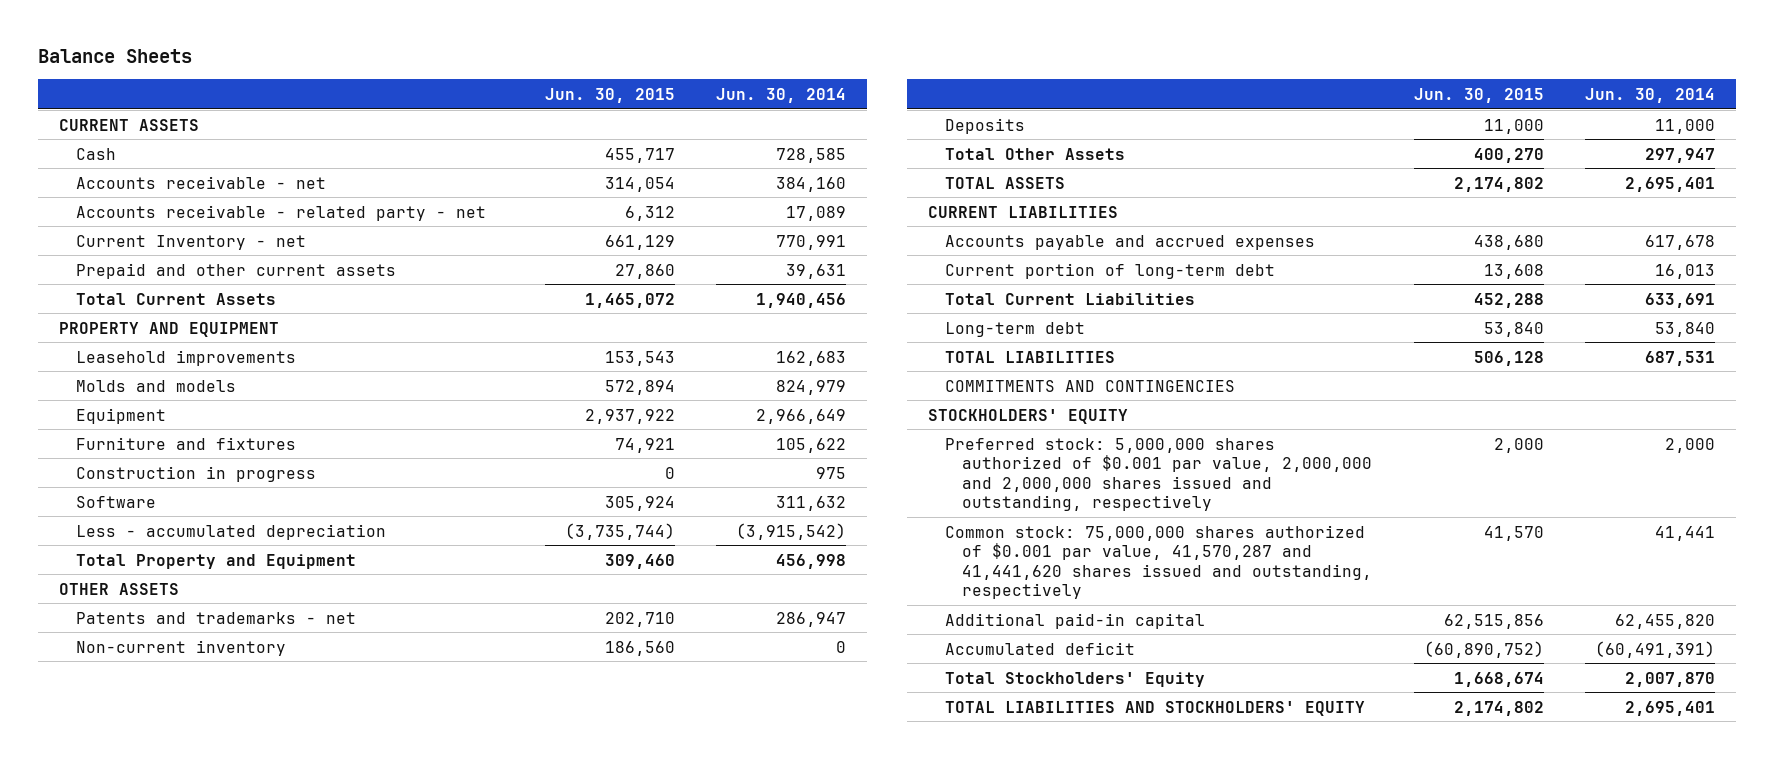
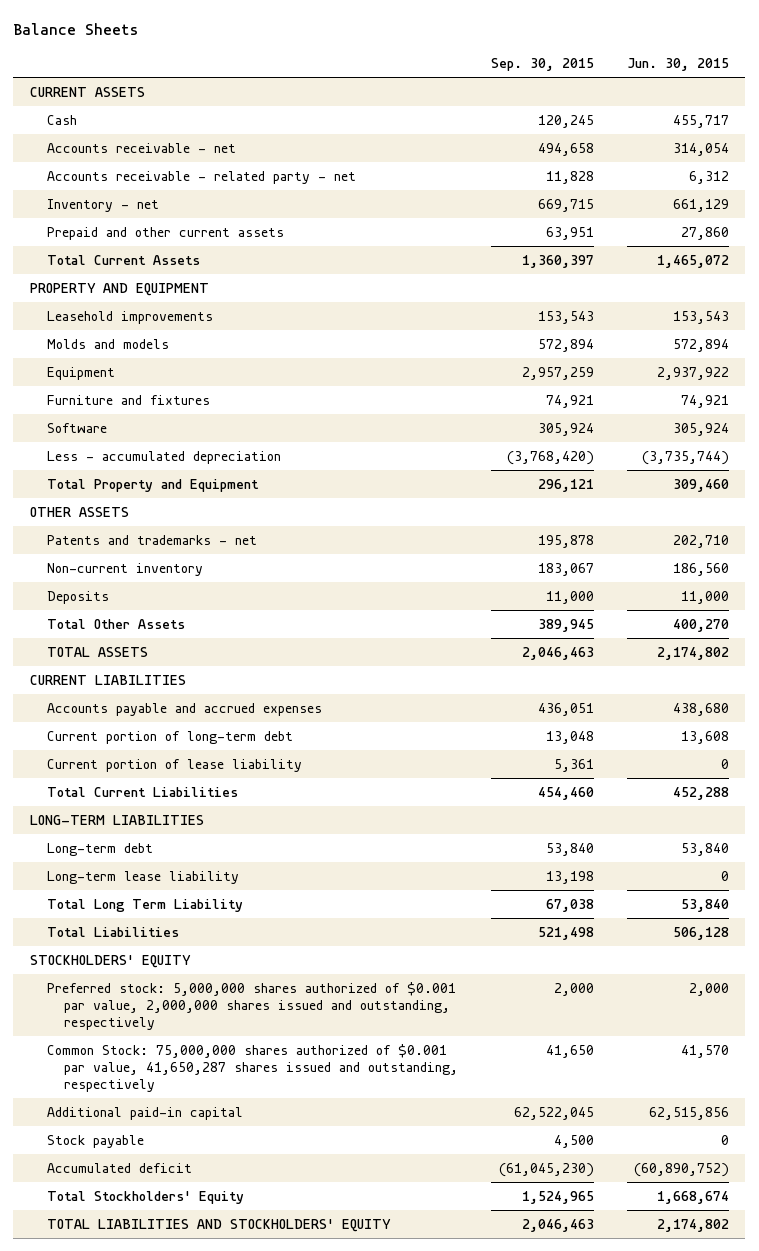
- | Jun. 30, 2015 | Jun. 30, 2014
+ | Sep. 30, 2015 | Jun. 30, 2015
- Current Inventory - net | 661,129 | 770,991
+ Inventory - net | 669,715 | 661,129
- Construction in progress | 0 | 975
+ Current portion of lease liability | 5,361 | 0
+ LONG-TERM LIABILITIES
- TOTAL LIABILITIES | 506,128 | 687,531
- COMMITMENTS AND CONTINGENCIES
+ Long-term lease liability | 13,198 | 0
+ Total Long Term Liability | 67,038 | 53,840
+ Total Liabilities | 521,498 | 506,128
- Preferred stock: 5,000,000 shares authorized of $0.001 par value, 2,000,000 and 2,000,000 shares issued and outstanding, respectively | 2,000 | 2,000
- Common stock: 75,000,000 shares authorized of $0.001 par value, 41,570,287 and 41,441,620 shares issued and outstanding, respectively | 41,570 | 41,441
+ Preferred stock: 5,000,000 shares authorized of $0.001 par value, 2,000,000 shares issued and outstanding, respectively | 2,000 | 2,000
+ Common Stock: 75,000,000 shares authorized of $0.001 par value, 41,650,287 shares issued and outstanding, respectively | 41,650 | 41,570
+ Stock payable | 4,500 | 0

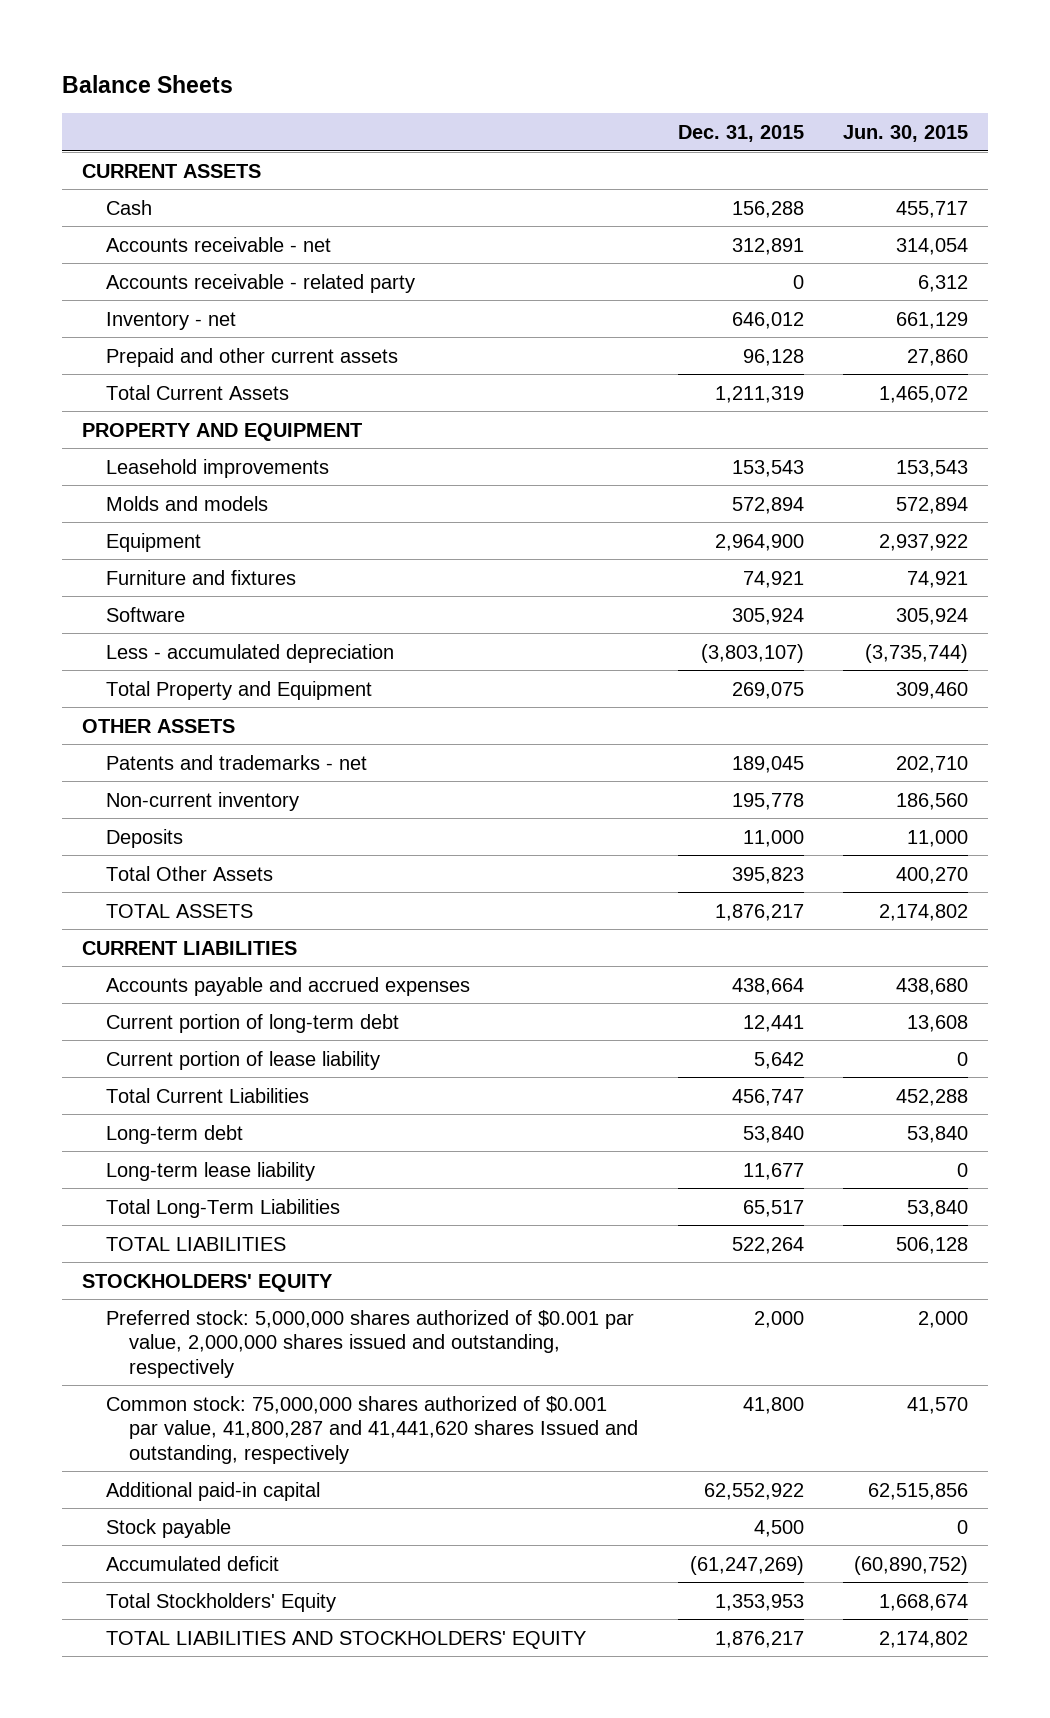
- | Sep. 30, 2015 | Jun. 30, 2015
+ | Dec. 31, 2015 | Jun. 30, 2015
- Accounts receivable - related party - net | 11,828 | 6,312
+ Accounts receivable - related party | 0 | 6,312
- LONG-TERM LIABILITIES
- Total Long Term Liability | 67,038 | 53,840
- Total Liabilities | 521,498 | 506,128
+ Total Long-Term Liabilities | 65,517 | 53,840
+ TOTAL LIABILITIES | 522,264 | 506,128
- Common Stock: 75,000,000 shares authorized of $0.001 par value, 41,650,287 shares issued and outstanding, respectively | 41,650 | 41,570
+ Common stock: 75,000,000 shares authorized of $0.001 par value, 41,800,287 and 41,441,620 shares Issued and outstanding, respectively | 41,800 | 41,570

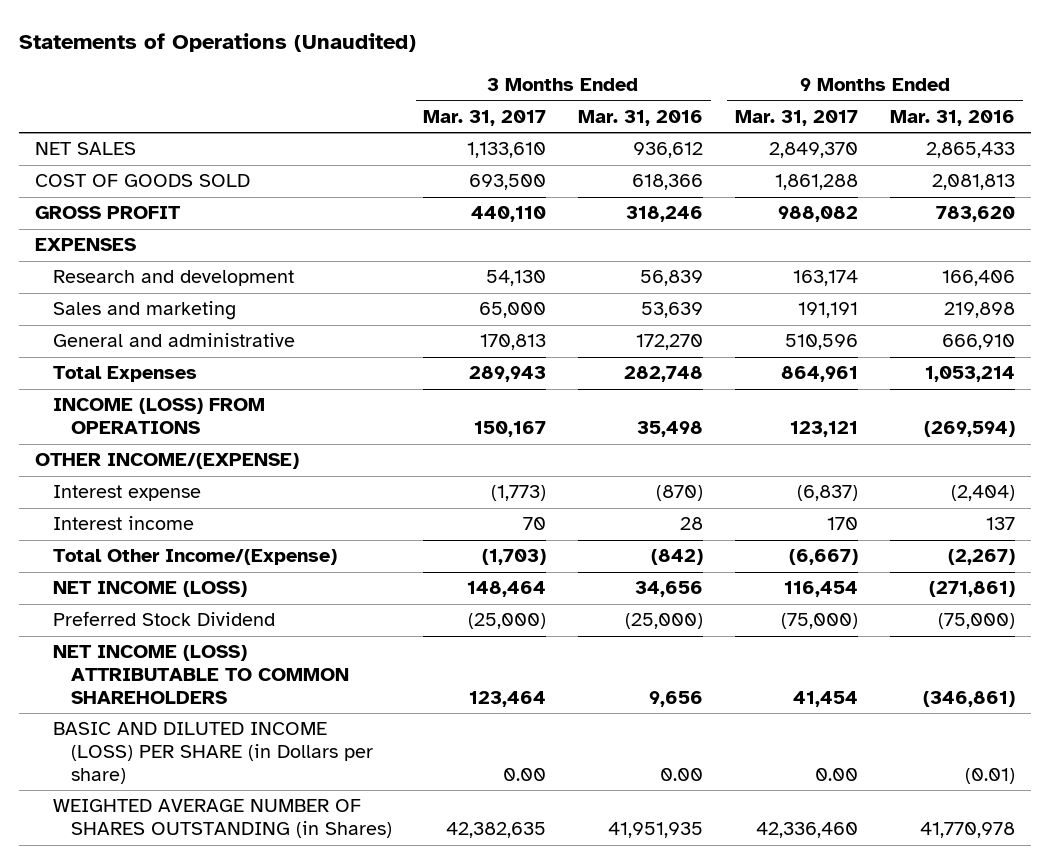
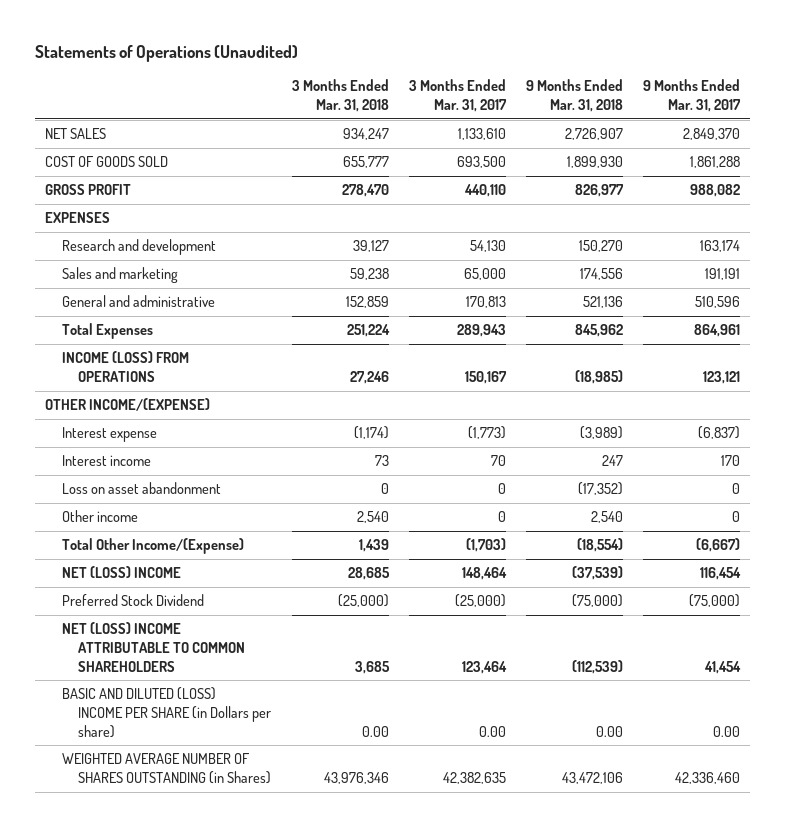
- | 3 Months Ended Mar. 31, 2017 | 3 Months Ended Mar. 31, 2016 | 9 Months Ended Mar. 31, 2017 | 9 Months Ended Mar. 31, 2016
+ | 3 Months Ended Mar. 31, 2018 | 3 Months Ended Mar. 31, 2017 | 9 Months Ended Mar. 31, 2018 | 9 Months Ended Mar. 31, 2017
+ Loss on asset abandonment | 0 | 0 | (17,352) | 0
+ Other income | 2,540 | 0 | 2,540 | 0
- NET INCOME (LOSS) | 148,464 | 34,656 | 116,454 | (271,861)
+ NET (LOSS) INCOME | 28,685 | 148,464 | (37,539) | 116,454
- NET INCOME (LOSS) ATTRIBUTABLE TO COMMON SHAREHOLDERS | 123,464 | 9,656 | 41,454 | (346,861)
- BASIC AND DILUTED INCOME (LOSS) PER SHARE (in Dollars per share) | 0.00 | 0.00 | 0.00 | (0.01)
+ NET (LOSS) INCOME ATTRIBUTABLE TO COMMON SHAREHOLDERS | 3,685 | 123,464 | (112,539) | 41,454
+ BASIC AND DILUTED (LOSS) INCOME PER SHARE (in Dollars per share) | 0.00 | 0.00 | 0.00 | 0.00

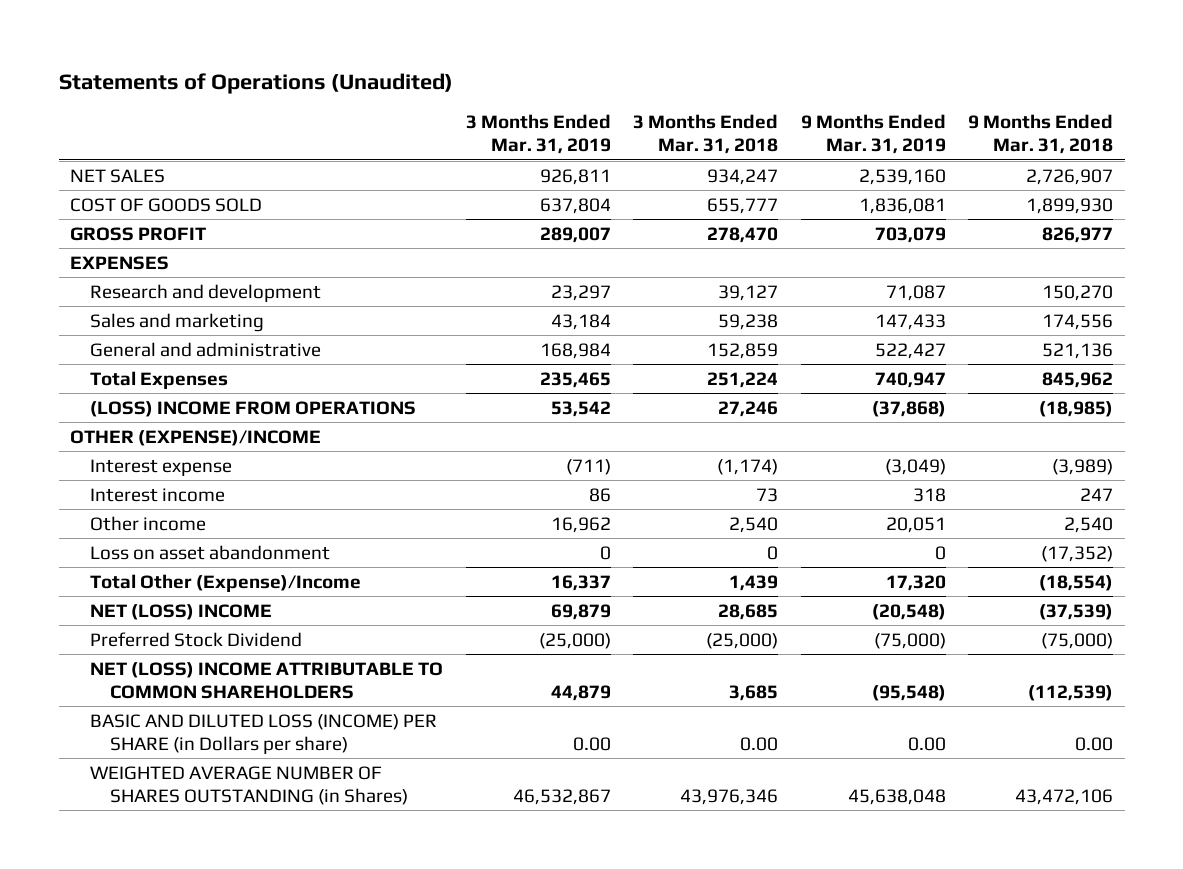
- | 3 Months Ended Mar. 31, 2018 | 3 Months Ended Mar. 31, 2017 | 9 Months Ended Mar. 31, 2018 | 9 Months Ended Mar. 31, 2017
+ | 3 Months Ended Mar. 31, 2019 | 3 Months Ended Mar. 31, 2018 | 9 Months Ended Mar. 31, 2019 | 9 Months Ended Mar. 31, 2018
- INCOME (LOSS) FROM OPERATIONS | 27,246 | 150,167 | (18,985) | 123,121
- OTHER INCOME/(EXPENSE)
+ (LOSS) INCOME FROM OPERATIONS | 53,542 | 27,246 | (37,868) | (18,985)
+ OTHER (EXPENSE)/INCOME
- Total Other Income/(Expense) | 1,439 | (1,703) | (18,554) | (6,667)
moved down: Loss on asset abandonment | 0 | 0 | 0 | (17,352)
+ Total Other (Expense)/Income | 16,337 | 1,439 | 17,320 | (18,554)
- BASIC AND DILUTED (LOSS) INCOME PER SHARE (in Dollars per share) | 0.00 | 0.00 | 0.00 | 0.00
+ BASIC AND DILUTED LOSS (INCOME) PER SHARE (in Dollars per share) | 0.00 | 0.00 | 0.00 | 0.00

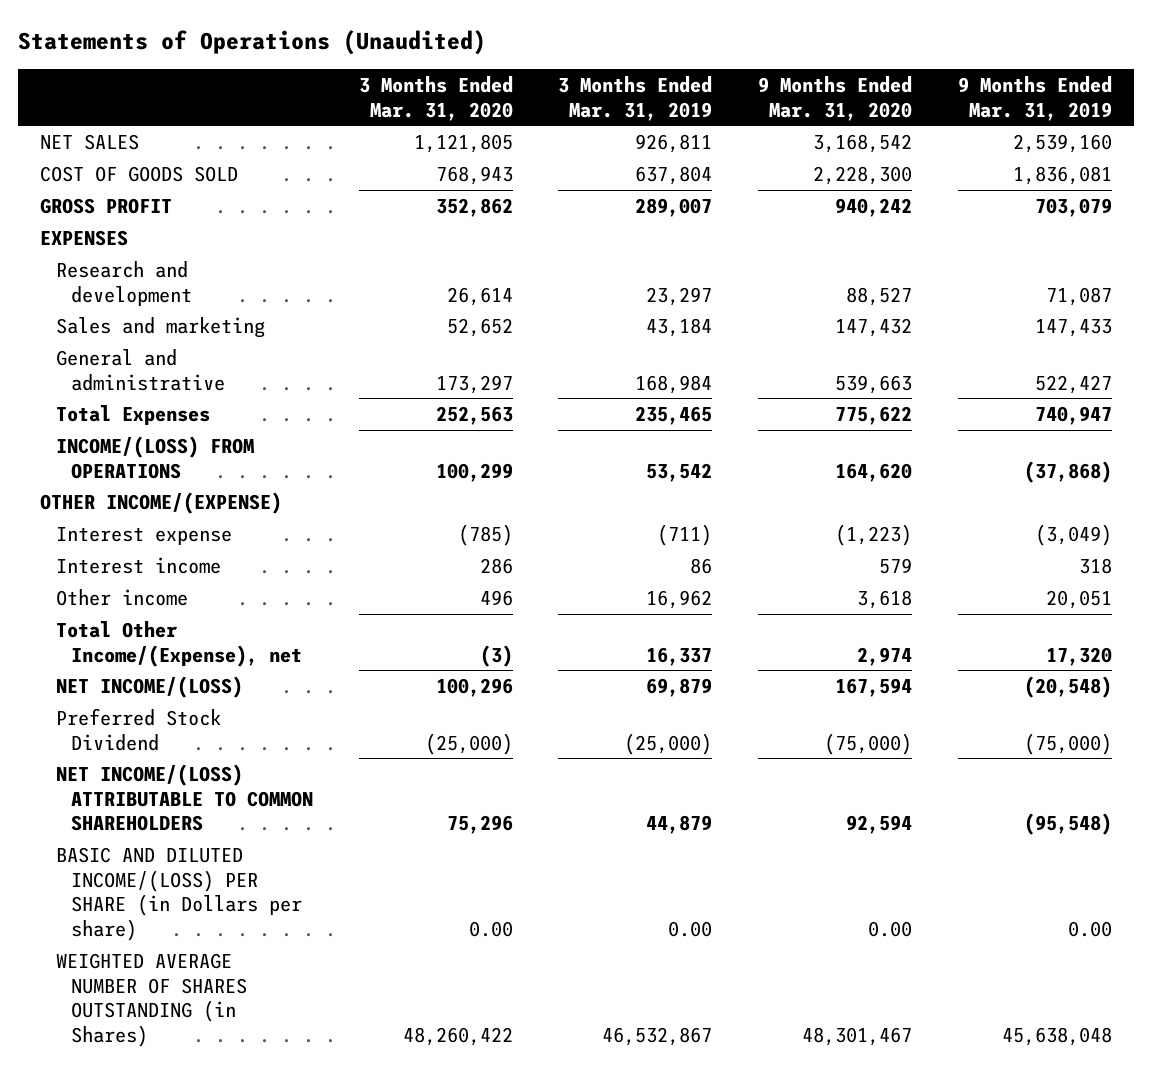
- | 3 Months Ended Mar. 31, 2019 | 3 Months Ended Mar. 31, 2018 | 9 Months Ended Mar. 31, 2019 | 9 Months Ended Mar. 31, 2018
+ | 3 Months Ended Mar. 31, 2020 | 3 Months Ended Mar. 31, 2019 | 9 Months Ended Mar. 31, 2020 | 9 Months Ended Mar. 31, 2019
- (LOSS) INCOME FROM OPERATIONS | 53,542 | 27,246 | (37,868) | (18,985)
- OTHER (EXPENSE)/INCOME
+ INCOME/(LOSS) FROM OPERATIONS | 100,299 | 53,542 | 164,620 | (37,868)
+ OTHER INCOME/(EXPENSE)
- Loss on asset abandonment | 0 | 0 | 0 | (17,352)
- Total Other (Expense)/Income | 16,337 | 1,439 | 17,320 | (18,554)
- NET (LOSS) INCOME | 69,879 | 28,685 | (20,548) | (37,539)
+ Total Other Income/(Expense), net | (3) | 16,337 | 2,974 | 17,320
+ NET INCOME/(LOSS) | 100,296 | 69,879 | 167,594 | (20,548)
- NET (LOSS) INCOME ATTRIBUTABLE TO COMMON SHAREHOLDERS | 44,879 | 3,685 | (95,548) | (112,539)
- BASIC AND DILUTED LOSS (INCOME) PER SHARE (in Dollars per share) | 0.00 | 0.00 | 0.00 | 0.00
+ NET INCOME/(LOSS) ATTRIBUTABLE TO COMMON SHAREHOLDERS | 75,296 | 44,879 | 92,594 | (95,548)
+ BASIC AND DILUTED INCOME/(LOSS) PER SHARE (in Dollars per share) | 0.00 | 0.00 | 0.00 | 0.00

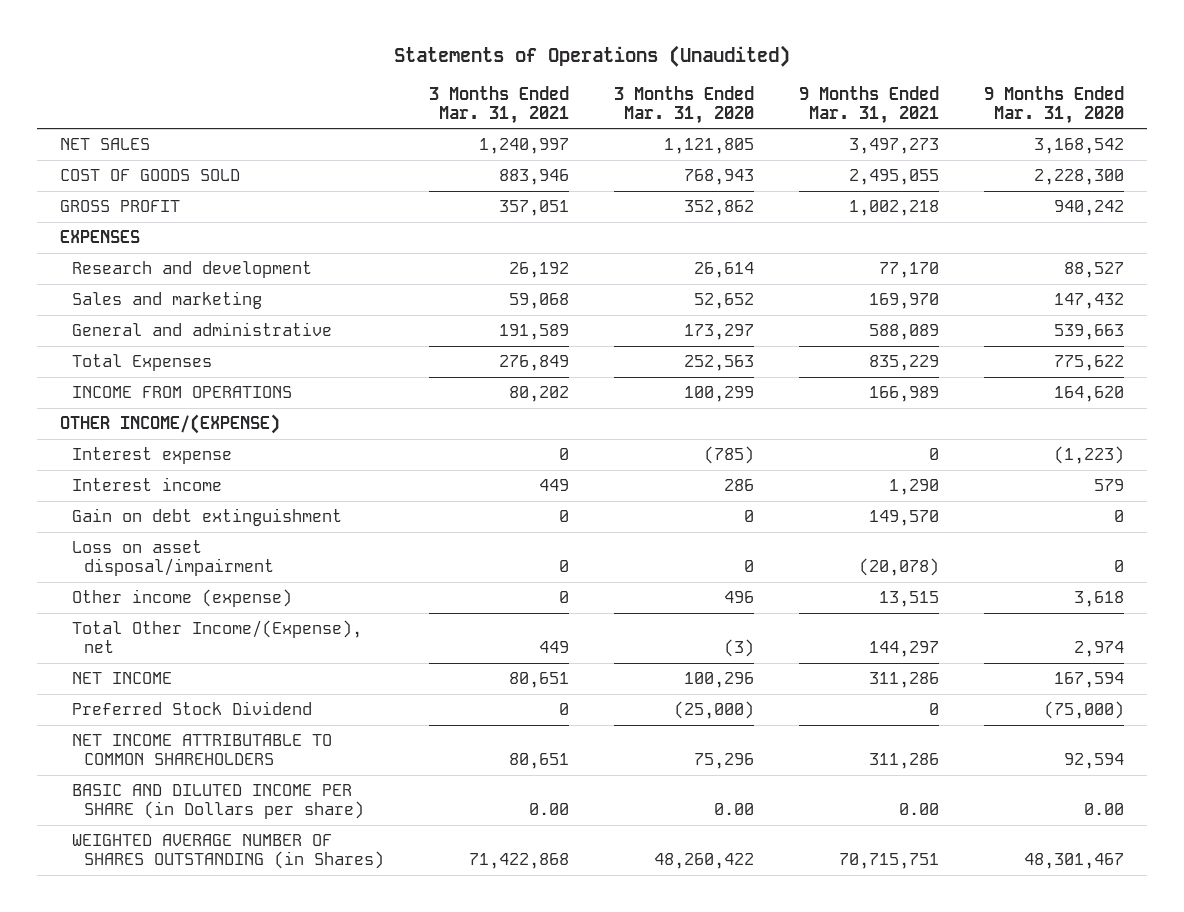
- | 3 Months Ended Mar. 31, 2020 | 3 Months Ended Mar. 31, 2019 | 9 Months Ended Mar. 31, 2020 | 9 Months Ended Mar. 31, 2019
+ | 3 Months Ended Mar. 31, 2021 | 3 Months Ended Mar. 31, 2020 | 9 Months Ended Mar. 31, 2021 | 9 Months Ended Mar. 31, 2020
- INCOME/(LOSS) FROM OPERATIONS | 100,299 | 53,542 | 164,620 | (37,868)
+ INCOME FROM OPERATIONS | 80,202 | 100,299 | 166,989 | 164,620
- Other income | 496 | 16,962 | 3,618 | 20,051
+ Gain on debt extinguishment | 0 | 0 | 149,570 | 0
+ Loss on asset disposal/impairment | 0 | 0 | (20,078) | 0
+ Other income (expense) | 0 | 496 | 13,515 | 3,618
- NET INCOME/(LOSS) | 100,296 | 69,879 | 167,594 | (20,548)
+ NET INCOME | 80,651 | 100,296 | 311,286 | 167,594
- NET INCOME/(LOSS) ATTRIBUTABLE TO COMMON SHAREHOLDERS | 75,296 | 44,879 | 92,594 | (95,548)
- BASIC AND DILUTED INCOME/(LOSS) PER SHARE (in Dollars per share) | 0.00 | 0.00 | 0.00 | 0.00
+ NET INCOME ATTRIBUTABLE TO COMMON SHAREHOLDERS | 80,651 | 75,296 | 311,286 | 92,594
+ BASIC AND DILUTED INCOME PER SHARE (in Dollars per share) | 0.00 | 0.00 | 0.00 | 0.00

